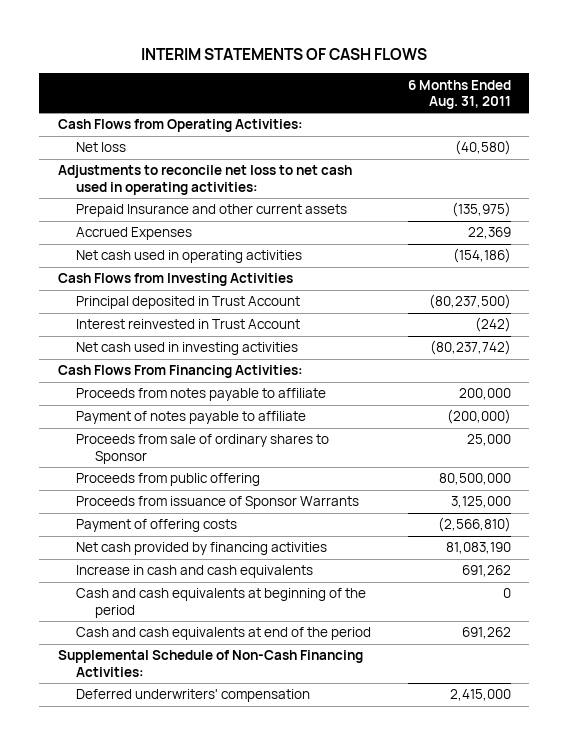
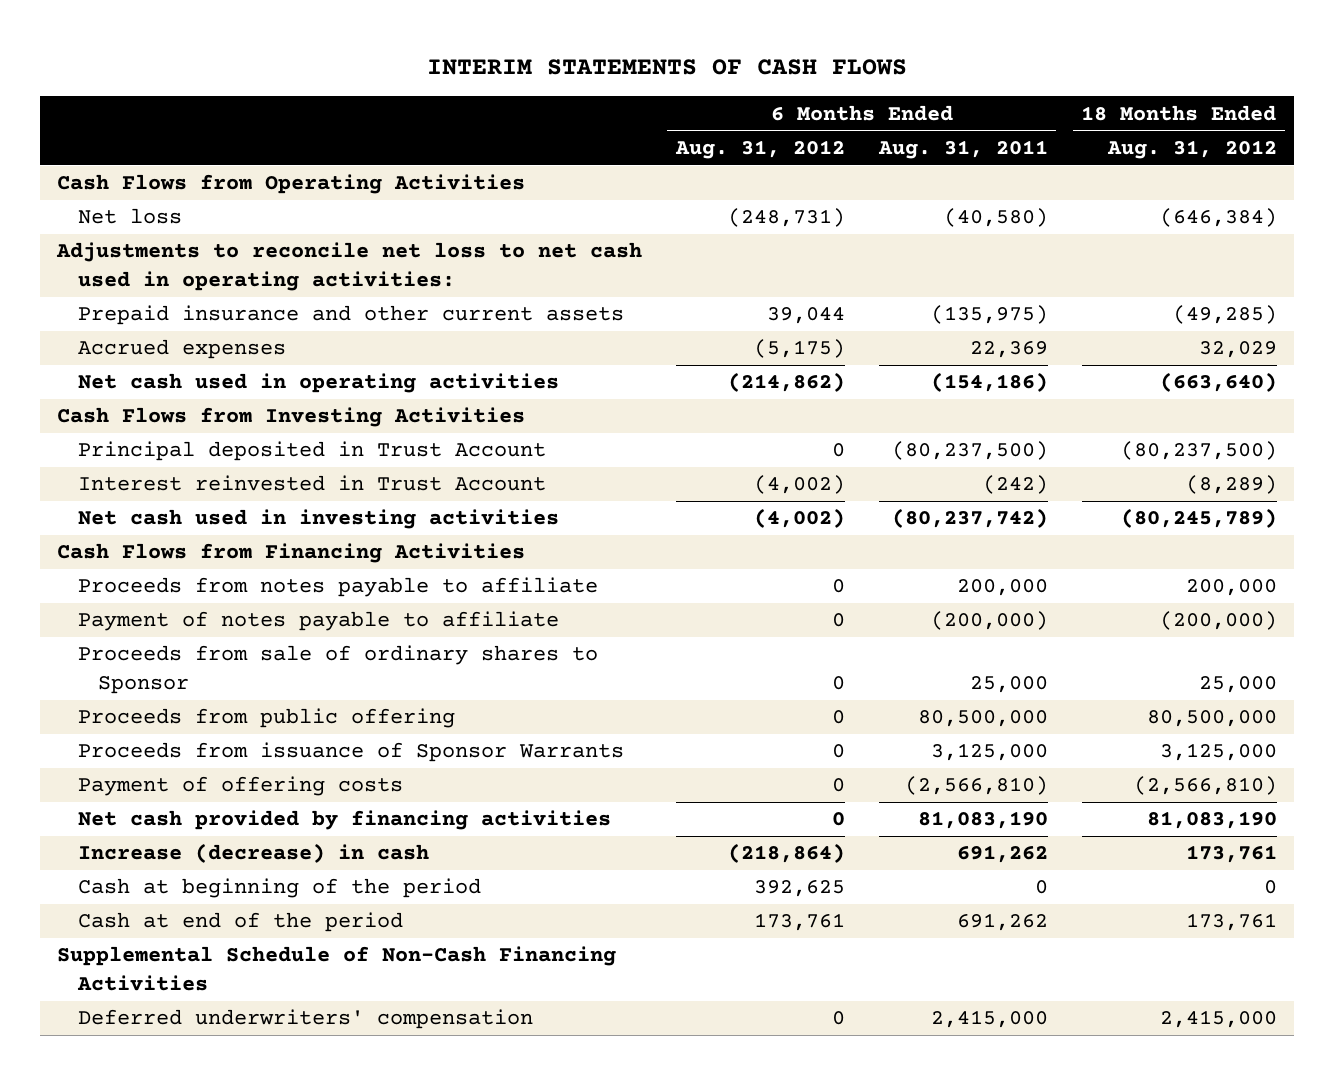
- | 6 Months Ended Aug. 31, 2011
+ | 6 Months Ended Aug. 31, 2012 | 6 Months Ended Aug. 31, 2011 | 18 Months Ended Aug. 31, 2012
- Cash Flows from Operating Activities:
+ Cash Flows from Operating Activities
- Prepaid Insurance and other current assets | (135,975)
- Accrued Expenses | 22,369
+ Prepaid insurance and other current assets | 39,044 | (135,975) | (49,285)
+ Accrued expenses | (5,175) | 22,369 | 32,029
- Cash Flows From Financing Activities:
+ Cash Flows from Financing Activities
- Increase in cash and cash equivalents | 691,262
- Cash and cash equivalents at beginning of the period | 0
- Cash and cash equivalents at end of the period | 691,262
- Supplemental Schedule of Non-Cash Financing Activities:
+ Increase (decrease) in cash | (218,864) | 691,262 | 173,761
+ Cash at beginning of the period | 392,625 | 0 | 0
+ Cash at end of the period | 173,761 | 691,262 | 173,761
+ Supplemental Schedule of Non-Cash Financing Activities

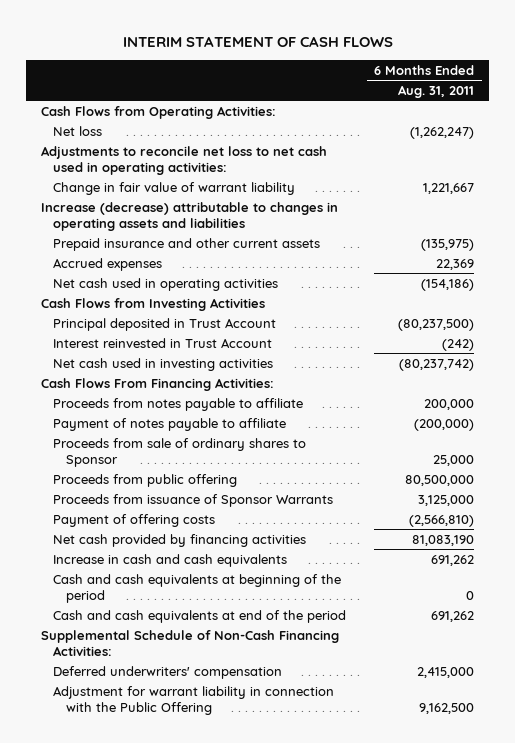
- INTERIM STATEMENTS OF CASH FLOWS
+ INTERIM STATEMENT OF CASH FLOWS
- | 6 Months Ended Aug. 31, 2012 | 6 Months Ended Aug. 31, 2011 | 18 Months Ended Aug. 31, 2012
+ | 6 Months Ended Aug. 31, 2011
- Cash Flows from Operating Activities
- Net loss | (248,731) | (40,580) | (646,384)
+ Cash Flows from Operating Activities:
+ Net loss | (1,262,247)
+ Change in fair value of warrant liability | 1,221,667
+ Increase (decrease) attributable to changes in operating assets and liabilities
- Cash Flows from Financing Activities
+ Cash Flows From Financing Activities:
- Increase (decrease) in cash | (218,864) | 691,262 | 173,761
- Cash at beginning of the period | 392,625 | 0 | 0
- Cash at end of the period | 173,761 | 691,262 | 173,761
- Supplemental Schedule of Non-Cash Financing Activities
+ Increase in cash and cash equivalents | 691,262
+ Cash and cash equivalents at beginning of the period | 0
+ Cash and cash equivalents at end of the period | 691,262
+ Supplemental Schedule of Non-Cash Financing Activities:
+ Adjustment for warrant liability in connection with the Public Offering | 9,162,500

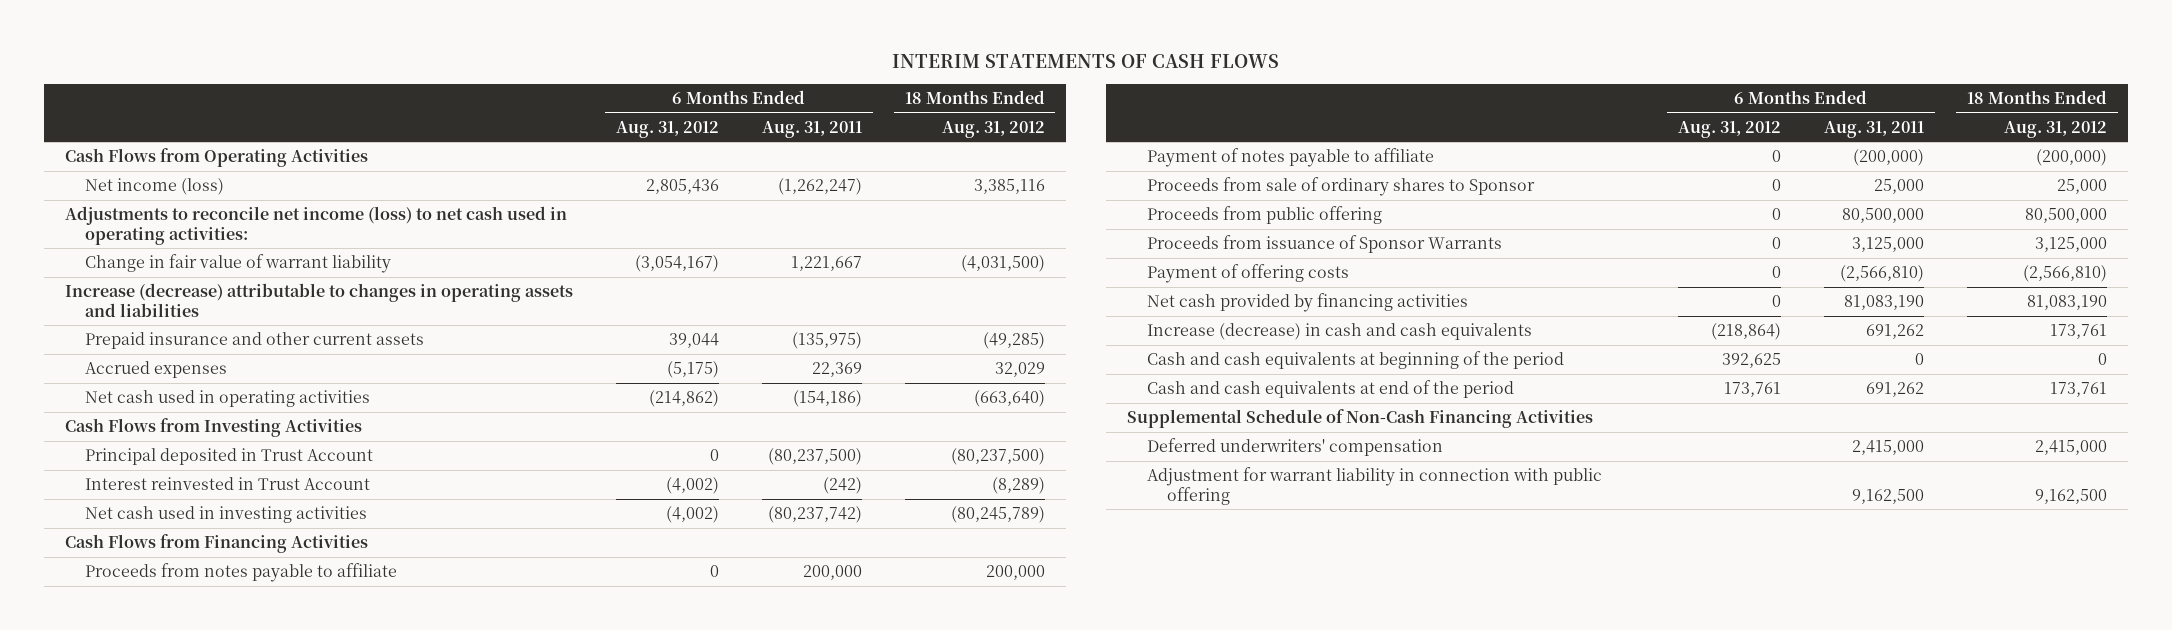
- INTERIM STATEMENT OF CASH FLOWS
+ INTERIM STATEMENTS OF CASH FLOWS
- | 6 Months Ended Aug. 31, 2011
+ | 6 Months Ended Aug. 31, 2012 | 6 Months Ended Aug. 31, 2011 | 18 Months Ended Aug. 31, 2012
- Cash Flows from Operating Activities:
- Net loss | (1,262,247)
- Adjustments to reconcile net loss to net cash used in operating activities:
+ Cash Flows from Operating Activities
+ Net income (loss) | 2,805,436 | (1,262,247) | 3,385,116
+ Adjustments to reconcile net income (loss) to net cash used in operating activities:
- Cash Flows From Financing Activities:
+ Cash Flows from Financing Activities
- Increase in cash and cash equivalents | 691,262
+ Increase (decrease) in cash and cash equivalents | (218,864) | 691,262 | 173,761
- Supplemental Schedule of Non-Cash Financing Activities:
+ Supplemental Schedule of Non-Cash Financing Activities
- Adjustment for warrant liability in connection with the Public Offering | 9,162,500
+ Adjustment for warrant liability in connection with public offering | | 9,162,500 | 9,162,500

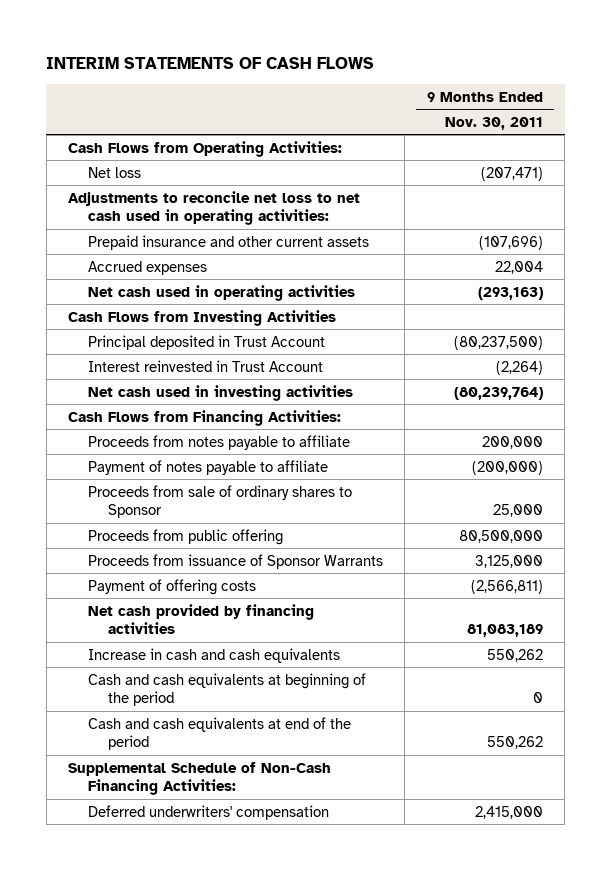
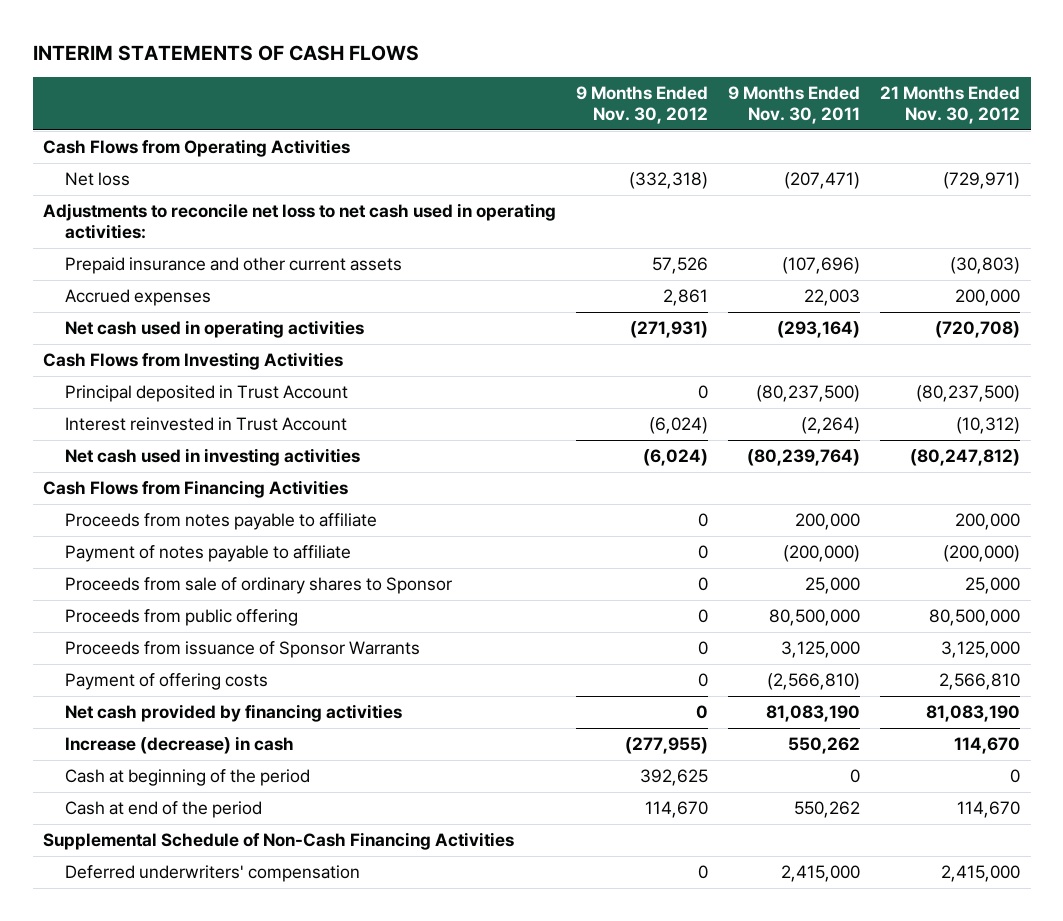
- | 9 Months Ended Nov. 30, 2011
+ | 9 Months Ended Nov. 30, 2012 | 9 Months Ended Nov. 30, 2011 | 21 Months Ended Nov. 30, 2012
- Cash Flows from Operating Activities:
+ Cash Flows from Operating Activities
- Accrued expenses | 22,004
- Net cash used in operating activities | (293,163)
+ Accrued expenses | 2,861 | 22,003 | 200,000
+ Net cash used in operating activities | (271,931) | (293,164) | (720,708)
- Cash Flows from Financing Activities:
+ Cash Flows from Financing Activities
- Payment of offering costs | (2,566,811)
- Net cash provided by financing activities | 81,083,189
- Increase in cash and cash equivalents | 550,262
- Cash and cash equivalents at beginning of the period | 0
- Cash and cash equivalents at end of the period | 550,262
- Supplemental Schedule of Non-Cash Financing Activities:
+ Payment of offering costs | 0 | (2,566,810) | 2,566,810
+ Net cash provided by financing activities | 0 | 81,083,190 | 81,083,190
+ Increase (decrease) in cash | (277,955) | 550,262 | 114,670
+ Cash at beginning of the period | 392,625 | 0 | 0
+ Cash at end of the period | 114,670 | 550,262 | 114,670
+ Supplemental Schedule of Non-Cash Financing Activities

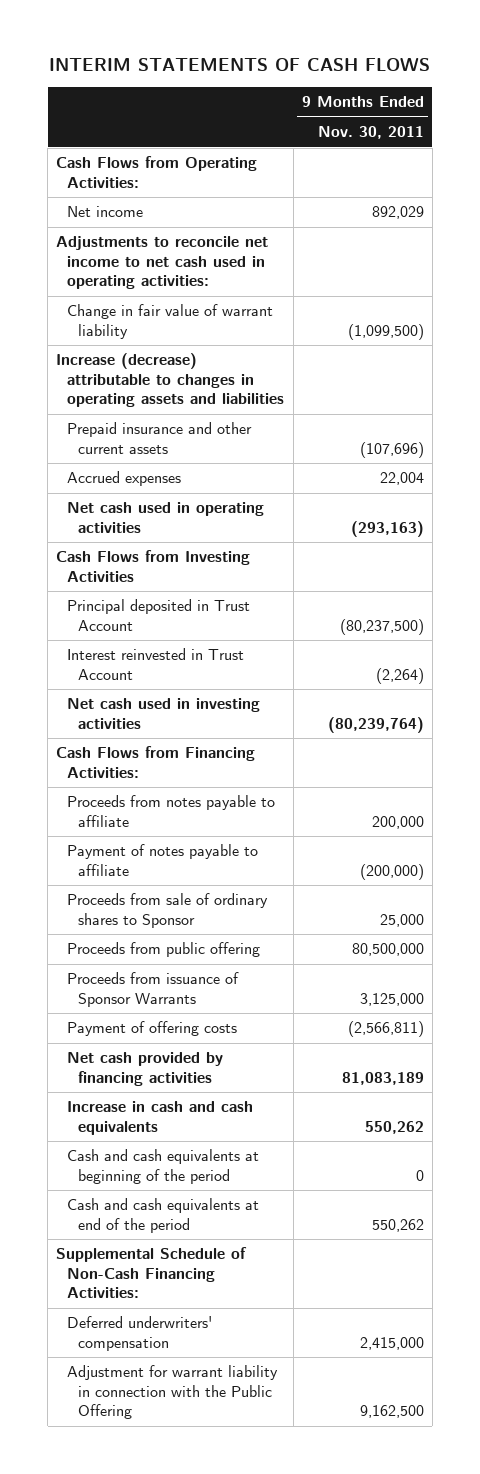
- | 9 Months Ended Nov. 30, 2012 | 9 Months Ended Nov. 30, 2011 | 21 Months Ended Nov. 30, 2012
+ | 9 Months Ended Nov. 30, 2011
- Cash Flows from Operating Activities
- Net loss | (332,318) | (207,471) | (729,971)
- Adjustments to reconcile net loss to net cash used in operating activities:
+ Cash Flows from Operating Activities:
+ Net income | 892,029
+ Adjustments to reconcile net income to net cash used in operating activities:
+ Change in fair value of warrant liability | (1,099,500)
+ Increase (decrease) attributable to changes in operating assets and liabilities
- Accrued expenses | 2,861 | 22,003 | 200,000
- Net cash used in operating activities | (271,931) | (293,164) | (720,708)
+ Accrued expenses | 22,004
+ Net cash used in operating activities | (293,163)
- Cash Flows from Financing Activities
+ Cash Flows from Financing Activities:
- Payment of offering costs | 0 | (2,566,810) | 2,566,810
- Net cash provided by financing activities | 0 | 81,083,190 | 81,083,190
- Increase (decrease) in cash | (277,955) | 550,262 | 114,670
- Cash at beginning of the period | 392,625 | 0 | 0
- Cash at end of the period | 114,670 | 550,262 | 114,670
- Supplemental Schedule of Non-Cash Financing Activities
+ Payment of offering costs | (2,566,811)
+ Net cash provided by financing activities | 81,083,189
+ Increase in cash and cash equivalents | 550,262
+ Cash and cash equivalents at beginning of the period | 0
+ Cash and cash equivalents at end of the period | 550,262
+ Supplemental Schedule of Non-Cash Financing Activities:
+ Adjustment for warrant liability in connection with the Public Offering | 9,162,500

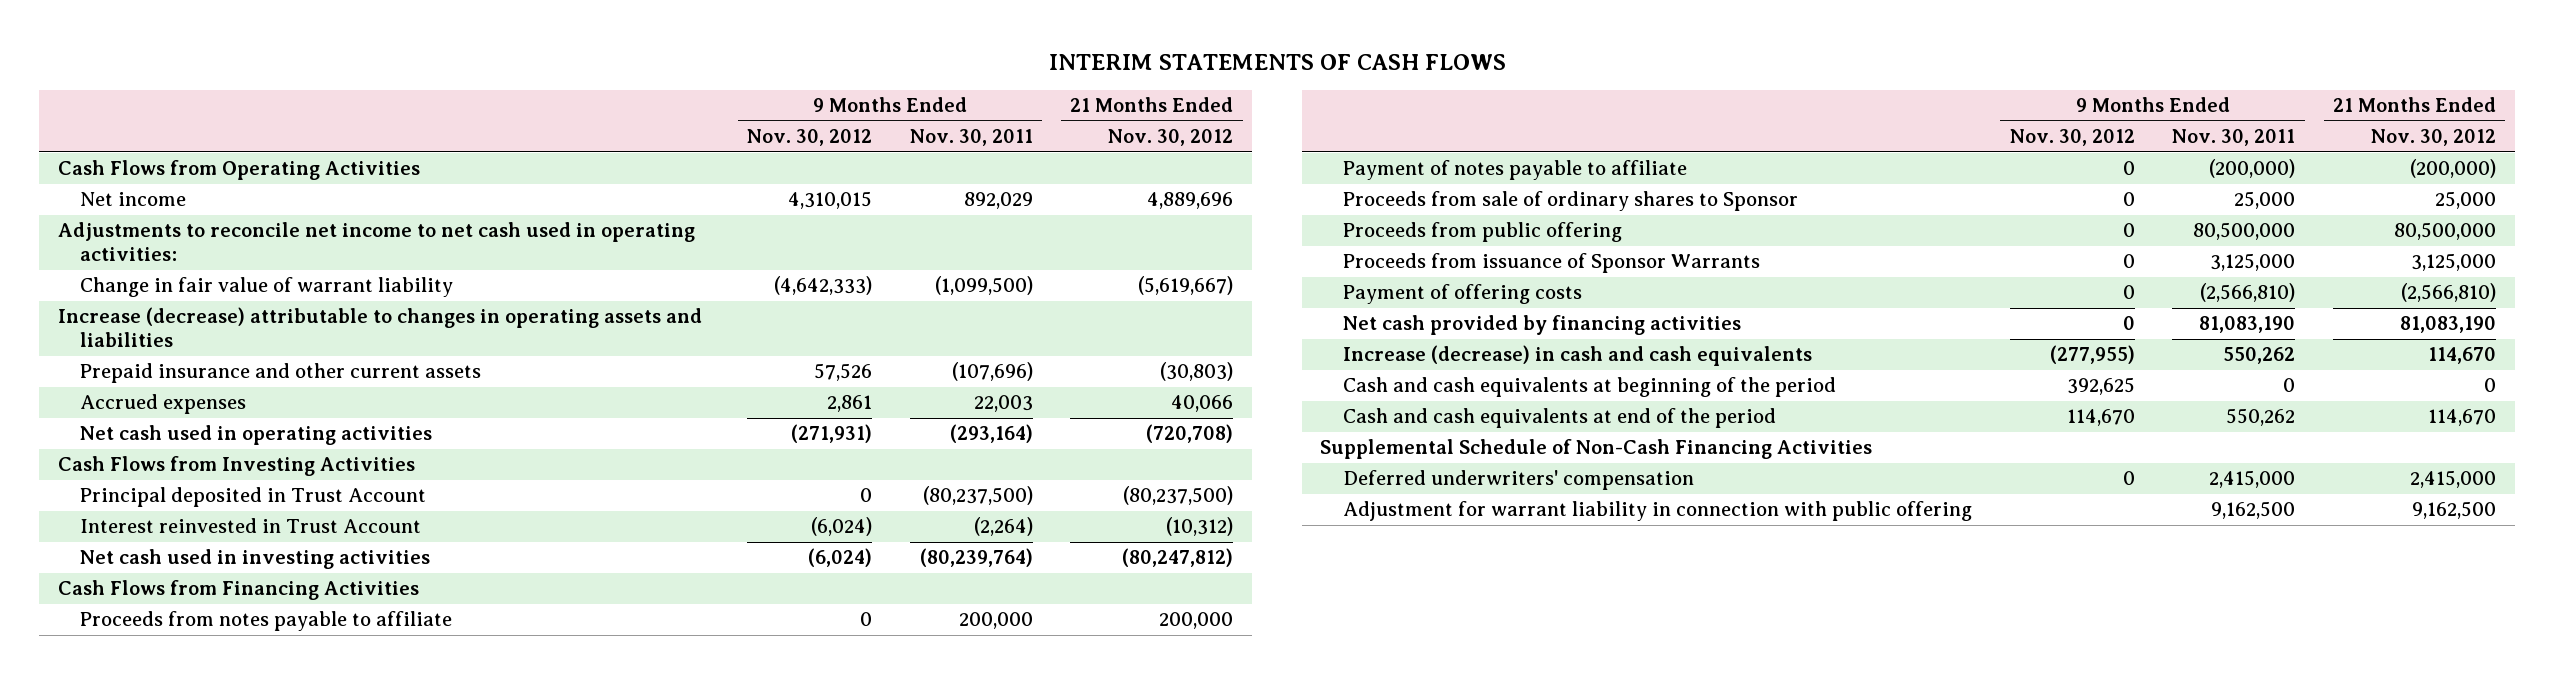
- | 9 Months Ended Nov. 30, 2011
+ | 9 Months Ended Nov. 30, 2012 | 9 Months Ended Nov. 30, 2011 | 21 Months Ended Nov. 30, 2012
- Cash Flows from Operating Activities:
+ Cash Flows from Operating Activities
- Accrued expenses | 22,004
- Net cash used in operating activities | (293,163)
+ Accrued expenses | 2,861 | 22,003 | 40,066
+ Net cash used in operating activities | (271,931) | (293,164) | (720,708)
- Cash Flows from Financing Activities:
+ Cash Flows from Financing Activities
- Payment of offering costs | (2,566,811)
- Net cash provided by financing activities | 81,083,189
- Increase in cash and cash equivalents | 550,262
+ Payment of offering costs | 0 | (2,566,810) | (2,566,810)
+ Net cash provided by financing activities | 0 | 81,083,190 | 81,083,190
+ Increase (decrease) in cash and cash equivalents | (277,955) | 550,262 | 114,670
- Supplemental Schedule of Non-Cash Financing Activities:
+ Supplemental Schedule of Non-Cash Financing Activities
- Adjustment for warrant liability in connection with the Public Offering | 9,162,500
+ Adjustment for warrant liability in connection with public offering | | 9,162,500 | 9,162,500

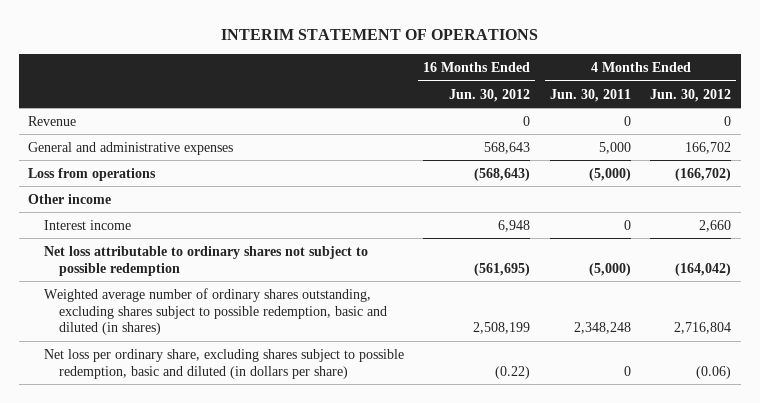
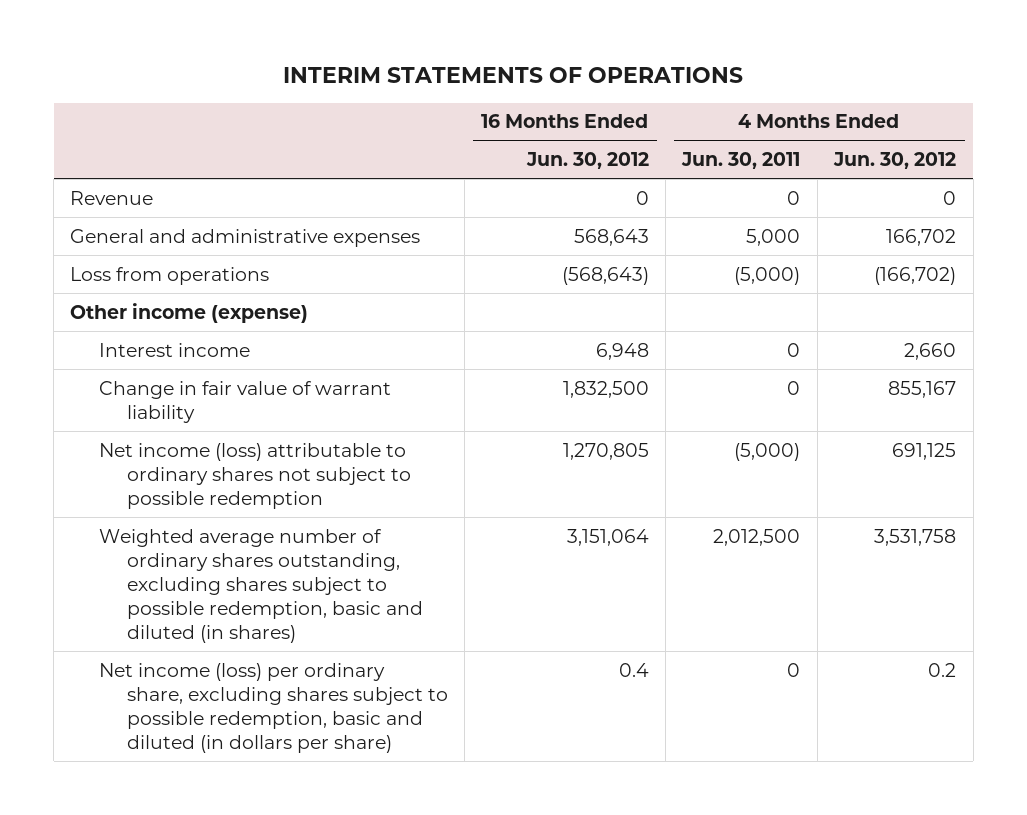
- INTERIM STATEMENT OF OPERATIONS
+ INTERIM STATEMENTS OF OPERATIONS
- Other income
+ Other income (expense)
- Net loss attributable to ordinary shares not subject to possible redemption | (561,695) | (5,000) | (164,042)
- Weighted average number of ordinary shares outstanding, excluding shares subject to possible redemption, basic and diluted (in shares) | 2,508,199 | 2,348,248 | 2,716,804
- Net loss per ordinary share, excluding shares subject to possible redemption, basic and diluted (in dollars per share) | (0.22) | 0 | (0.06)
+ Change in fair value of warrant liability | 1,832,500 | 0 | 855,167
+ Net income (loss) attributable to ordinary shares not subject to possible redemption | 1,270,805 | (5,000) | 691,125
+ Weighted average number of ordinary shares outstanding, excluding shares subject to possible redemption, basic and diluted (in shares) | 3,151,064 | 2,012,500 | 3,531,758
+ Net income (loss) per ordinary share, excluding shares subject to possible redemption, basic and diluted (in dollars per share) | 0.4 | 0 | 0.2

